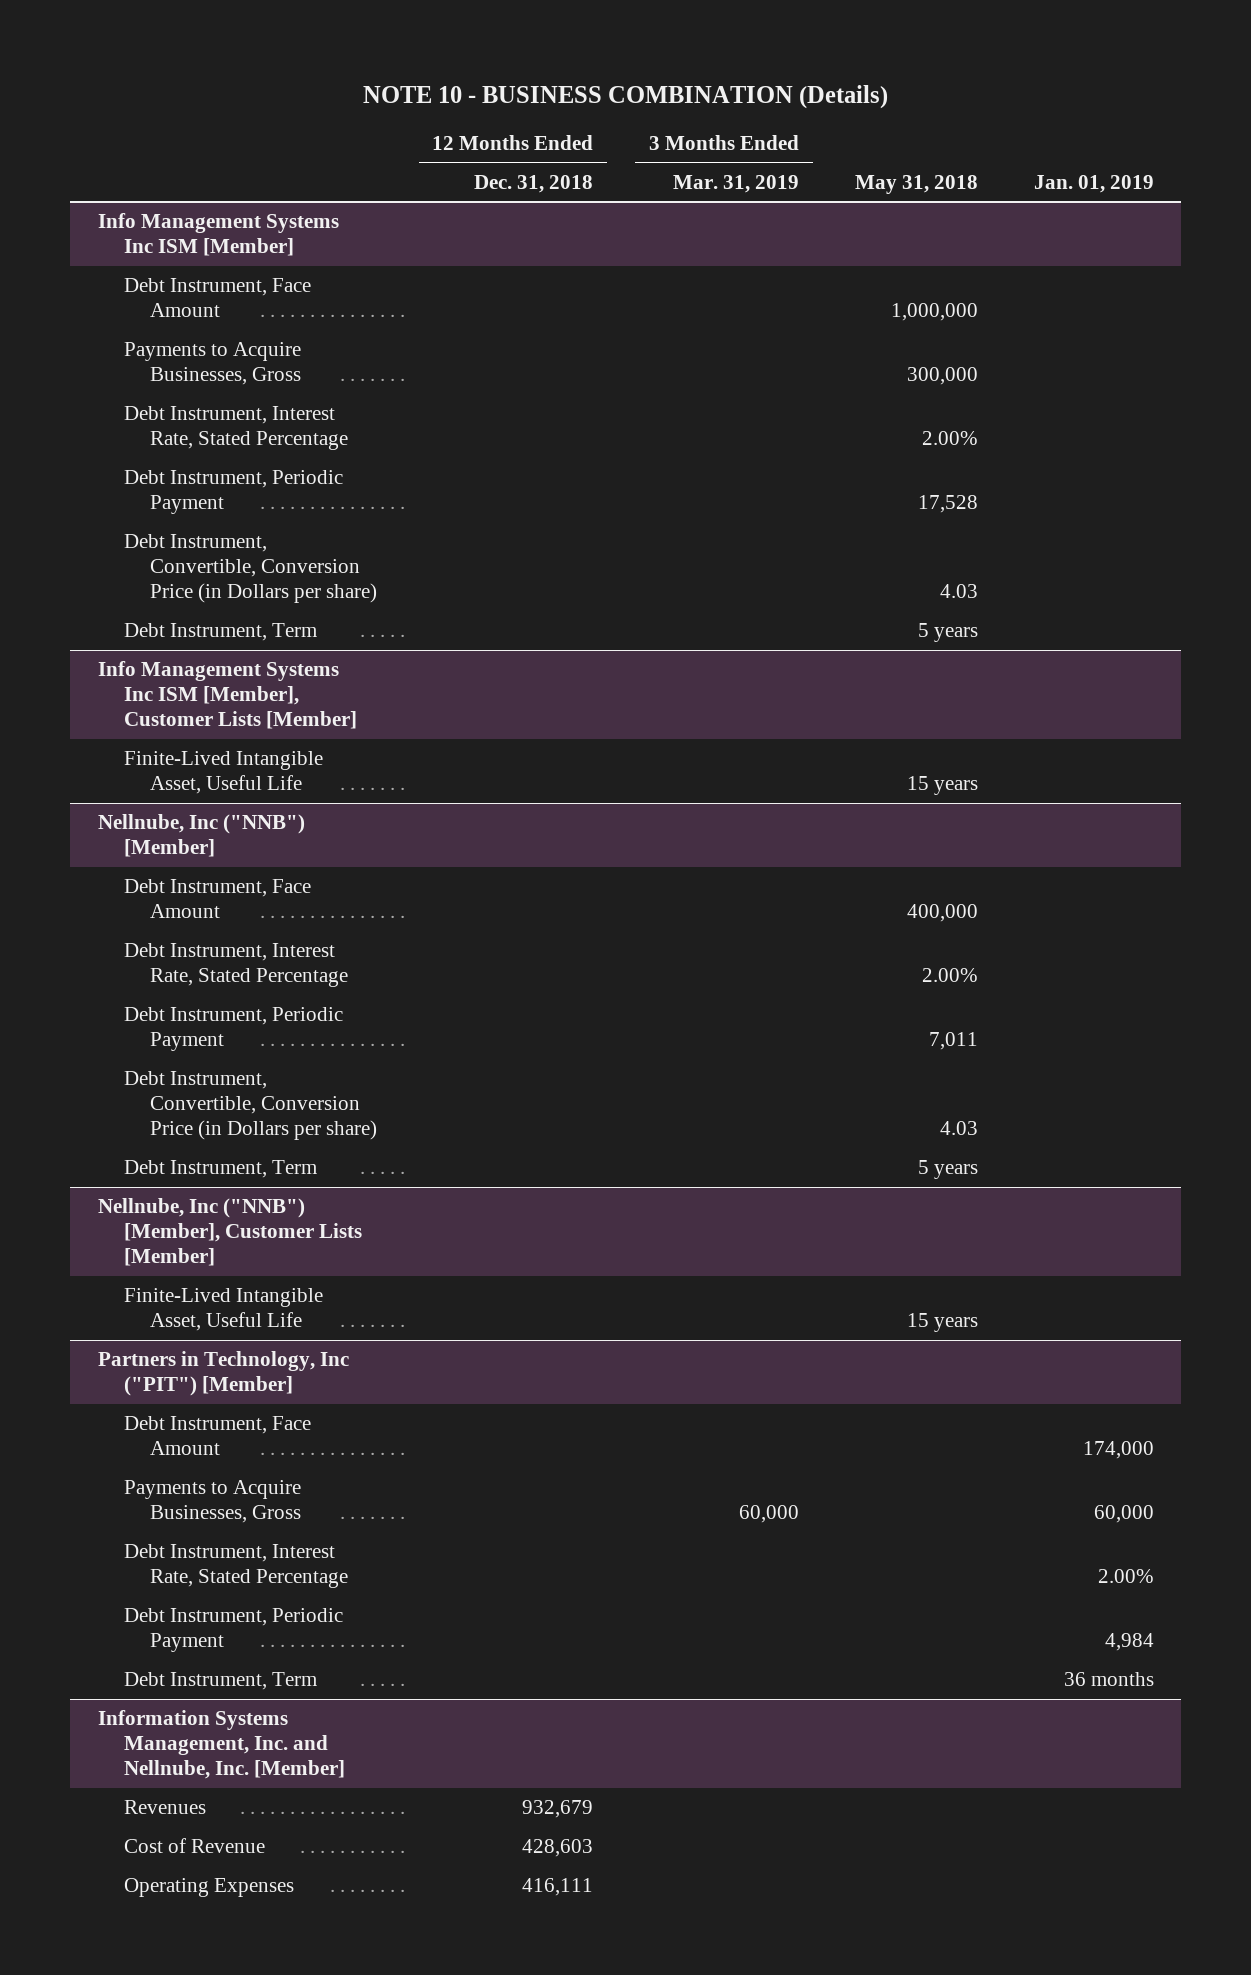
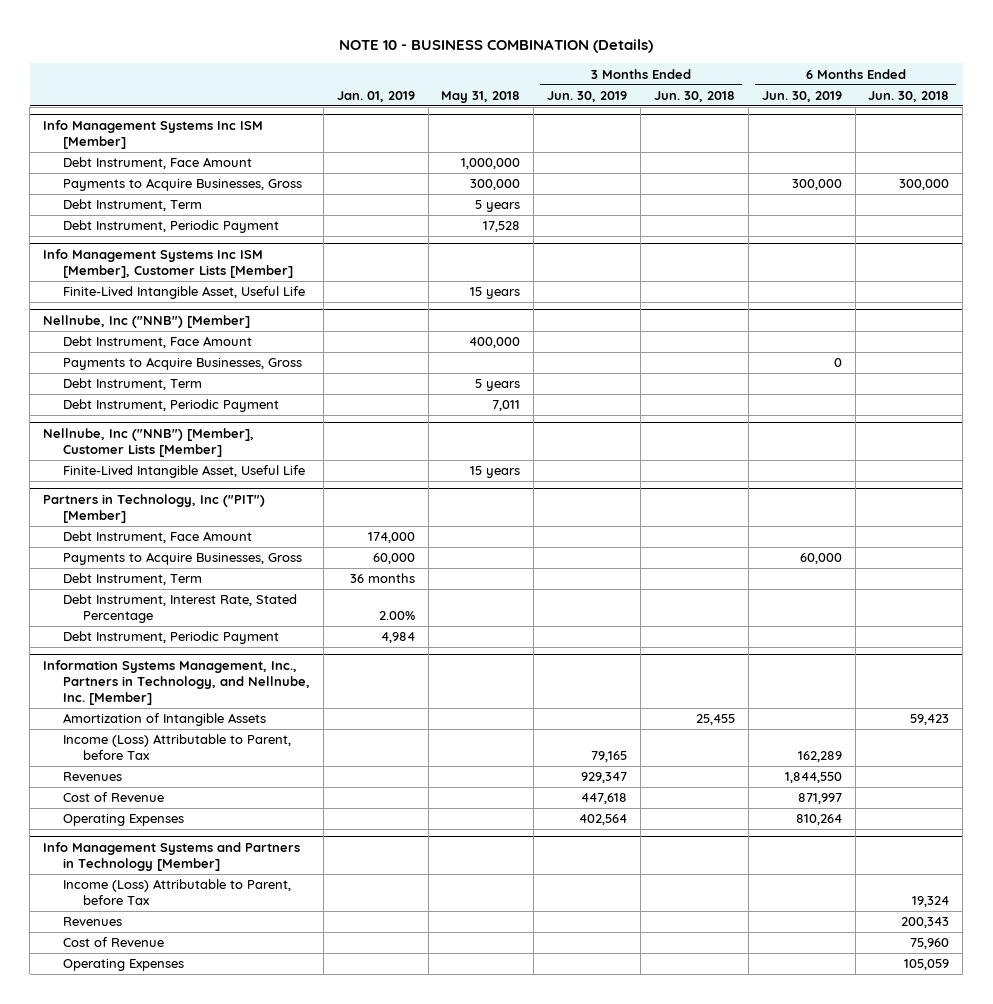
- | 12 Months Ended Dec. 31, 2018 | 3 Months Ended Mar. 31, 2019 | May 31, 2018 | Jan. 01, 2019
+ | Jan. 01, 2019 | May 31, 2018 | 3 Months Ended Jun. 30, 2019 | 3 Months Ended Jun. 30, 2018 | 6 Months Ended Jun. 30, 2019 | 6 Months Ended Jun. 30, 2018
@ Info Management Systems Inc ISM [Member]
- Debt Instrument, Interest Rate, Stated Percentage | | | 2.00% |
- Debt Instrument, Convertible, Conversion Price (in Dollars per share) | | | 4.03 |
moved down: Debt Instrument, Periodic Payment | | 17,528 | | | |
@ Nellnube, Inc ("NNB") [Member]
- Debt Instrument, Interest Rate, Stated Percentage | | | 2.00% |
- Debt Instrument, Convertible, Conversion Price (in Dollars per share) | | | 4.03 |
+ Payments to Acquire Businesses, Gross | | | | | 0 |
moved down: Debt Instrument, Periodic Payment | | 7,011 | | | |
@ Partners in Technology, Inc ("PIT") [Member]
moved up: Debt Instrument, Term | 36 months | | | | |
- Information Systems Management, Inc. and Nellnube, Inc. [Member]
- Revenues | 932,679 | | |
- Cost of Revenue | 428,603 | | |
- Operating Expenses | 416,111 | | |
+ Information Systems Management, Inc., Partners in Technology, and Nellnube, Inc. [Member]
+ Amortization of Intangible Assets | | | | 25,455 | | 59,423
+ Income (Loss) Attributable to Parent, before Tax | | | 79,165 | | 162,289 |
+ Revenues | | | 929,347 | | 1,844,550 |
+ Cost of Revenue | | | 447,618 | | 871,997 |
+ Operating Expenses | | | 402,564 | | 810,264 |
+ Info Management Systems and Partners in Technology [Member]
+ Income (Loss) Attributable to Parent, before Tax | | | | | | 19,324
+ Revenues | | | | | | 200,343
+ Cost of Revenue | | | | | | 75,960
+ Operating Expenses | | | | | | 105,059

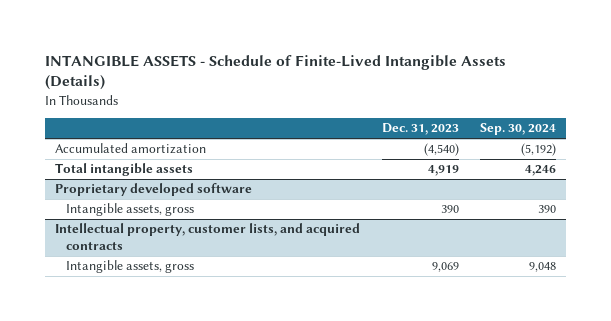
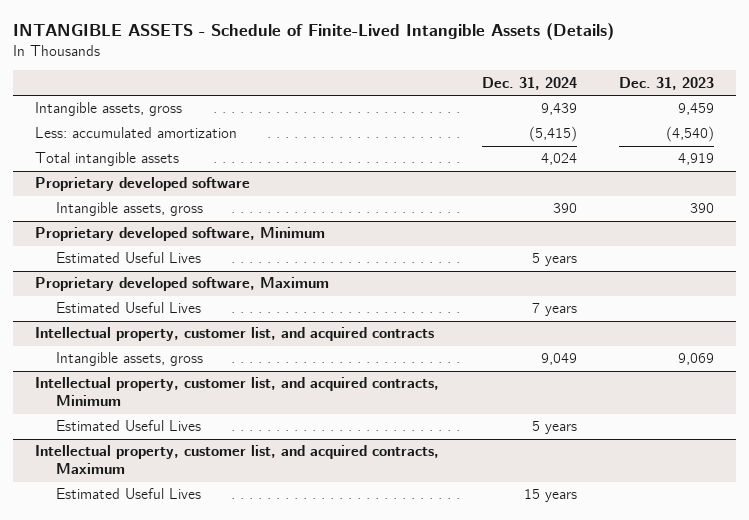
- | Dec. 31, 2023 | Sep. 30, 2024
+ | Dec. 31, 2024 | Dec. 31, 2023
- Accumulated amortization | (4,540) | (5,192)
+ Intangible assets, gross | 9,439 | 9,459
+ Less: accumulated amortization | (5,415) | (4,540)
- Intellectual property, customer lists, and acquired contracts
+ Proprietary developed software, Minimum
+ Estimated Useful Lives | 5 years |
+ Proprietary developed software, Maximum
+ Estimated Useful Lives | 7 years |
+ Intellectual property, customer list, and acquired contracts
+ Intellectual property, customer list, and acquired contracts, Minimum
+ Estimated Useful Lives | 5 years |
+ Intellectual property, customer list, and acquired contracts, Maximum
+ Estimated Useful Lives | 15 years |

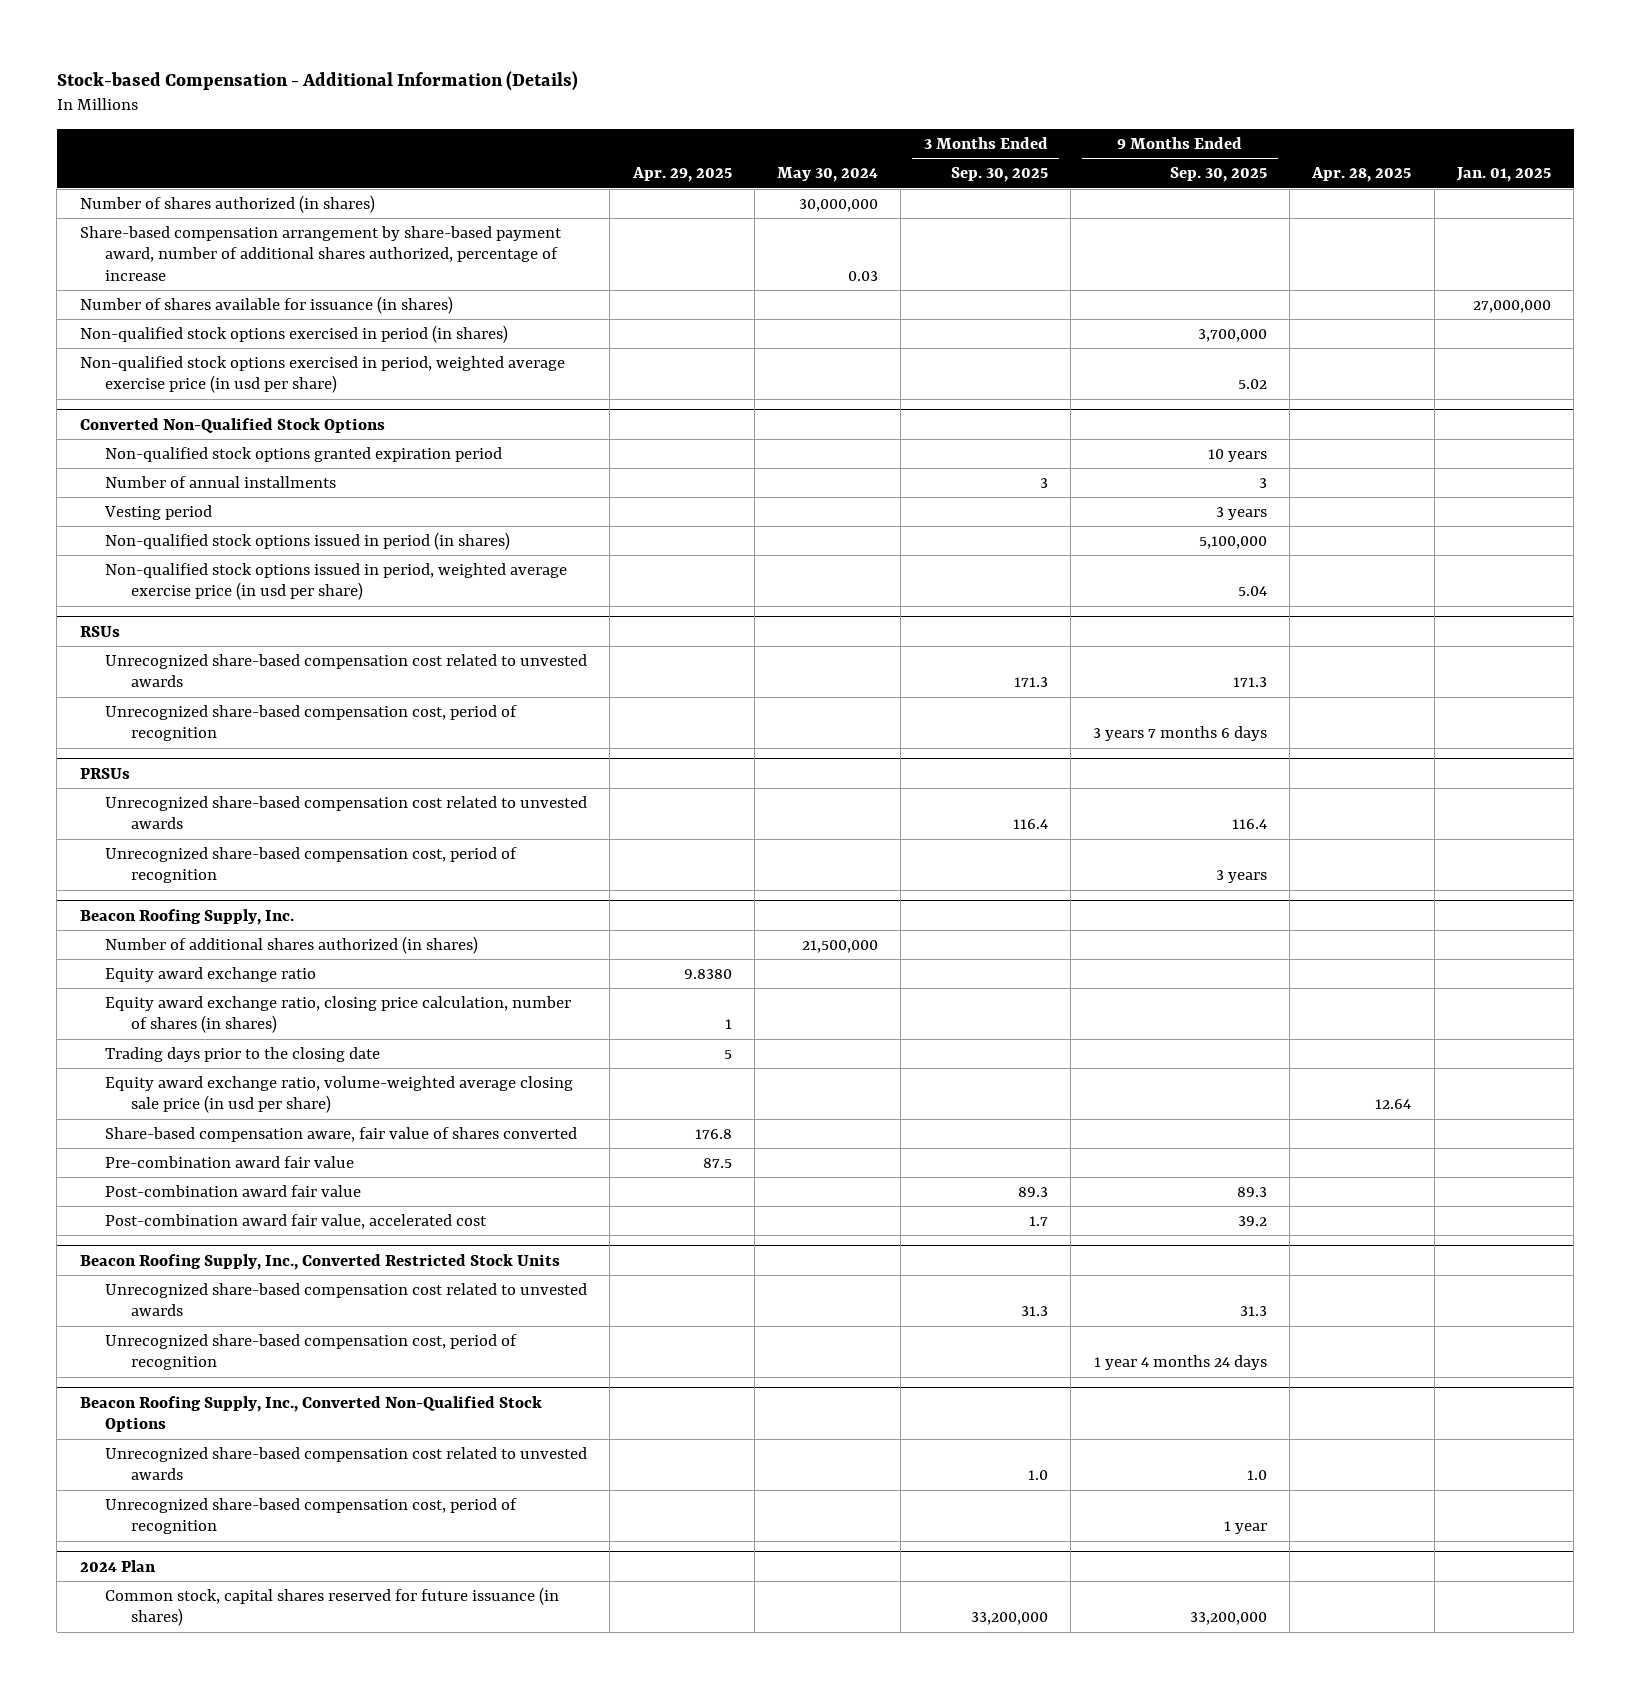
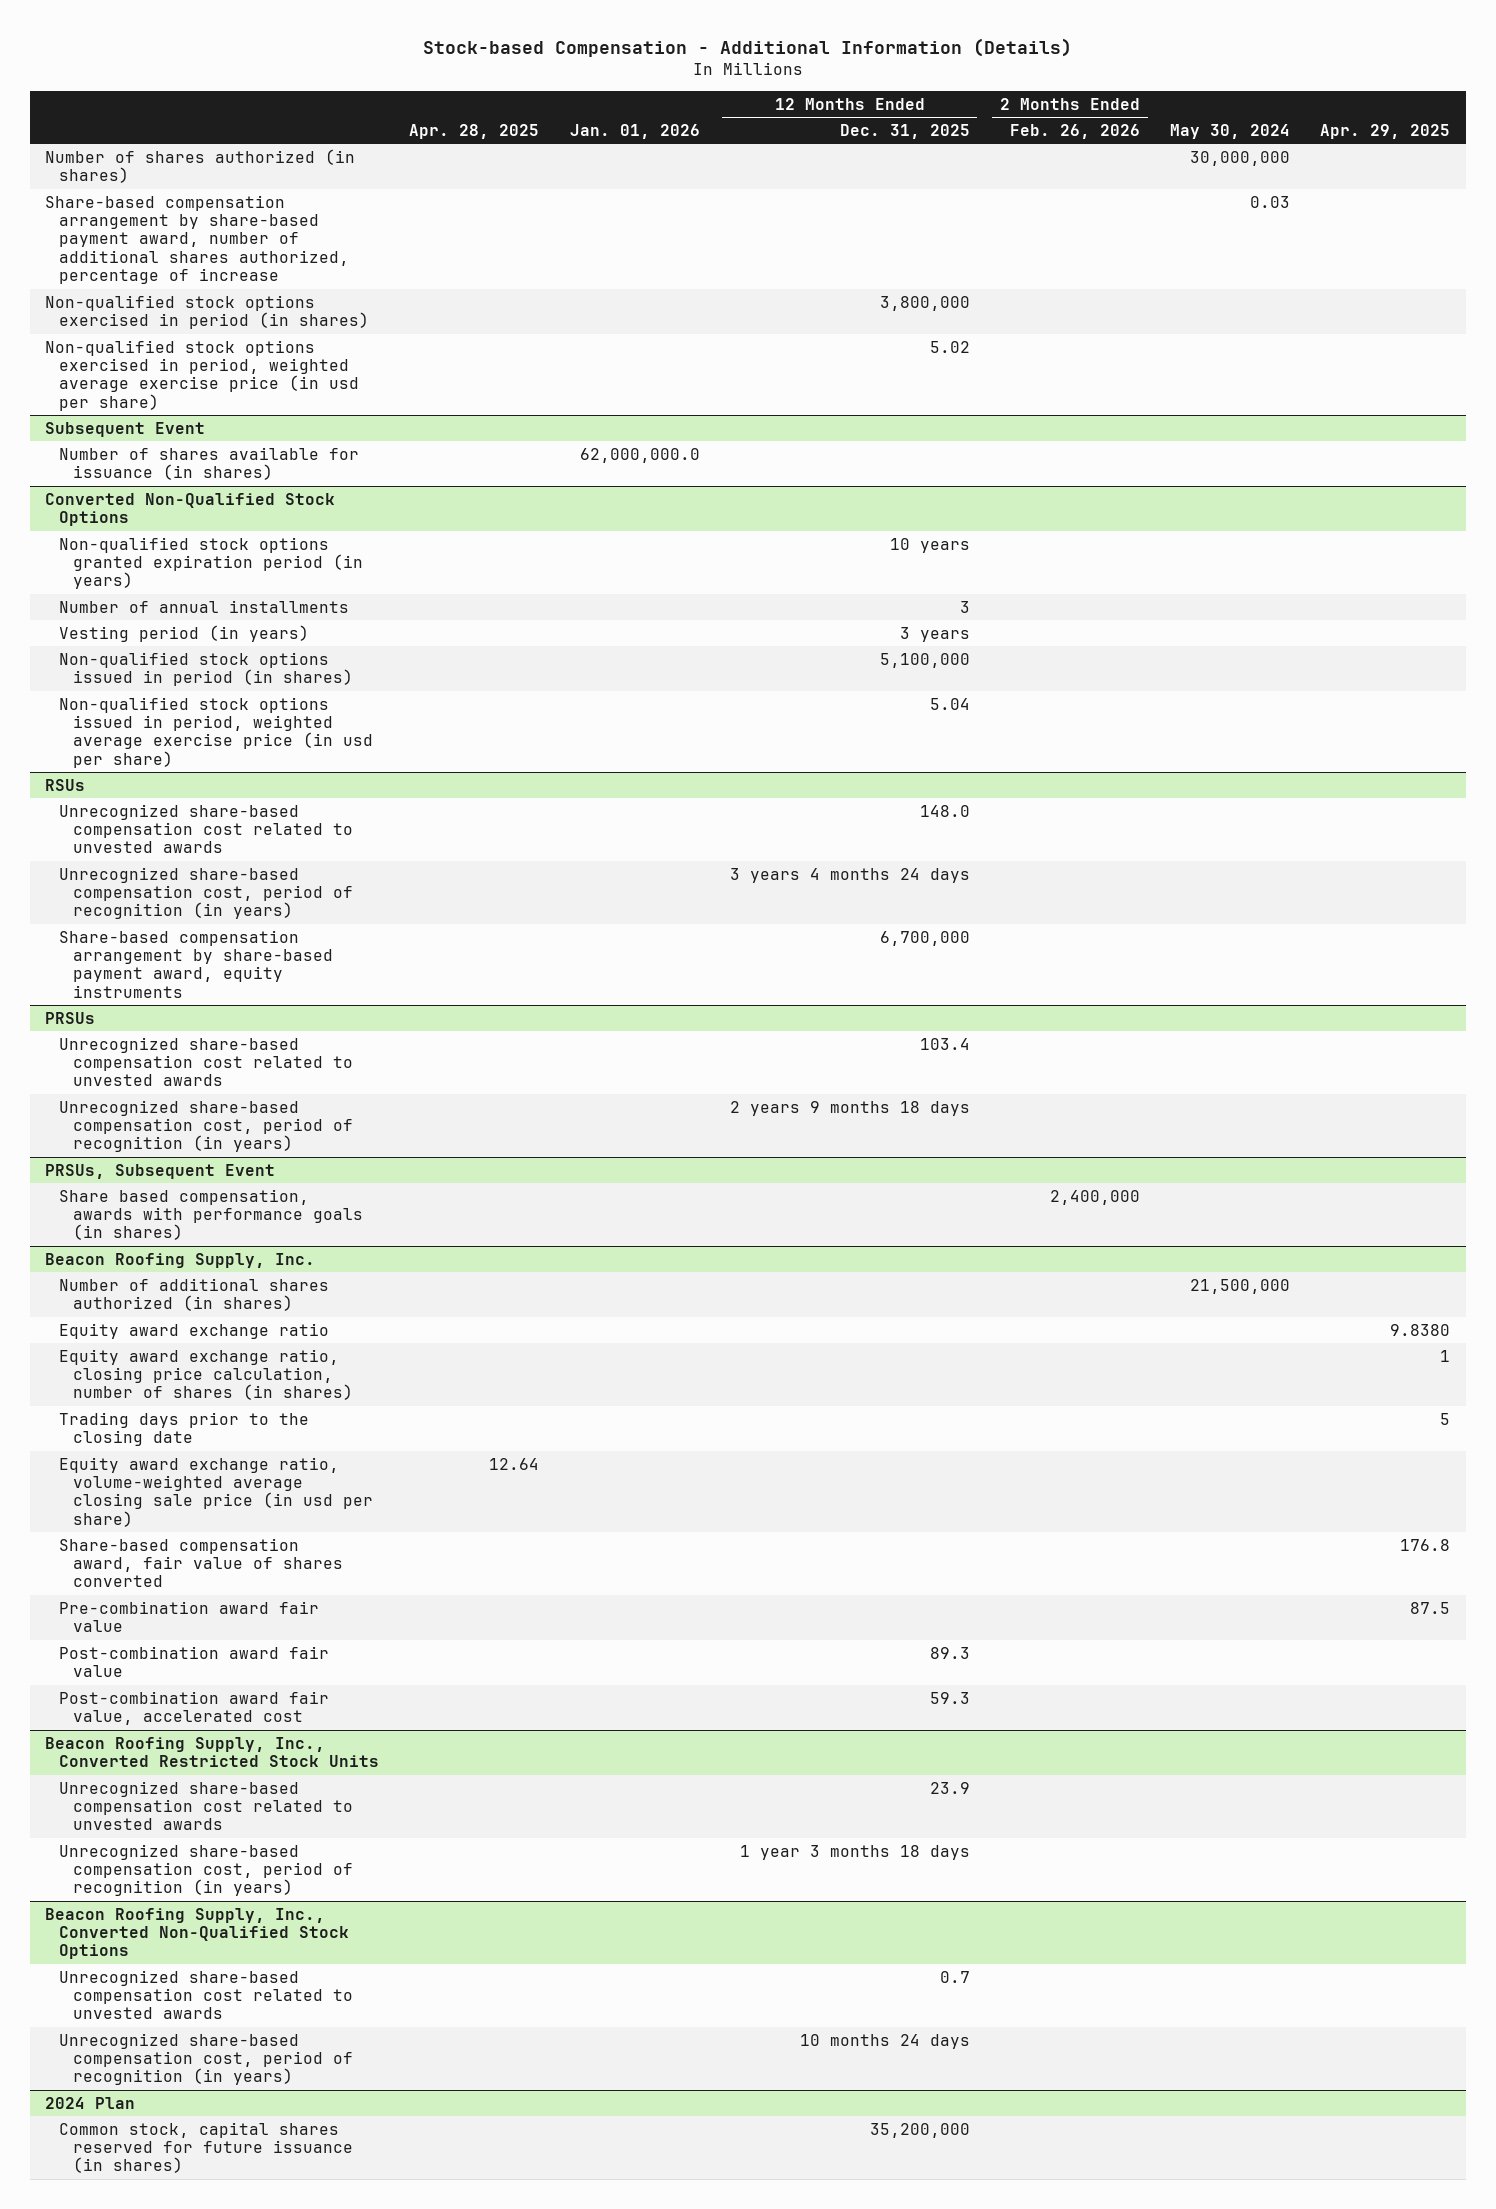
- | Apr. 29, 2025 | May 30, 2024 | 3 Months Ended Sep. 30, 2025 | 9 Months Ended Sep. 30, 2025 | Apr. 28, 2025 | Jan. 01, 2025
+ | Apr. 28, 2025 | Jan. 01, 2026 | 12 Months Ended Dec. 31, 2025 | 2 Months Ended Feb. 26, 2026 | May 30, 2024 | Apr. 29, 2025
- Number of shares available for issuance (in shares) | | | | | | 27,000,000
+ Subsequent Event
+ Number of shares available for issuance (in shares) | | 62,000,000.0 | | | |
@ Converted Non-Qualified Stock Options
- Non-qualified stock options granted expiration period | | | | 10 years | |
+ Non-qualified stock options granted expiration period (in years) | | | 10 years | | |
- Vesting period | | | | 3 years | |
+ Vesting period (in years) | | | 3 years | | |
@ RSUs
- Unrecognized share-based compensation cost, period of recognition | | | | 3 years 7 months 6 days | |
+ Unrecognized share-based compensation cost, period of recognition (in years) | | | 3 years 4 months 24 days | | |
+ Share-based compensation arrangement by share-based payment award, equity instruments | | | 6,700,000 | | |
@ PRSUs
- Unrecognized share-based compensation cost, period of recognition | | | | 3 years | |
+ Unrecognized share-based compensation cost, period of recognition (in years) | | | 2 years 9 months 18 days | | |
+ PRSUs, Subsequent Event
+ Share based compensation, awards with performance goals (in shares) | | | | 2,400,000 | |
@ Beacon Roofing Supply, Inc.
- Share-based compensation aware, fair value of shares converted | 176.8 | | | | |
+ Share-based compensation award, fair value of shares converted | | | | | | 176.8
@ Beacon Roofing Supply, Inc., Converted Restricted Stock Units
- Unrecognized share-based compensation cost, period of recognition | | | | 1 year 4 months 24 days | |
+ Unrecognized share-based compensation cost, period of recognition (in years) | | | 1 year 3 months 18 days | | |
@ Beacon Roofing Supply, Inc., Converted Non-Qualified Stock Options
- Unrecognized share-based compensation cost, period of recognition | | | | 1 year | |
+ Unrecognized share-based compensation cost, period of recognition (in years) | | | 10 months 24 days | | |

